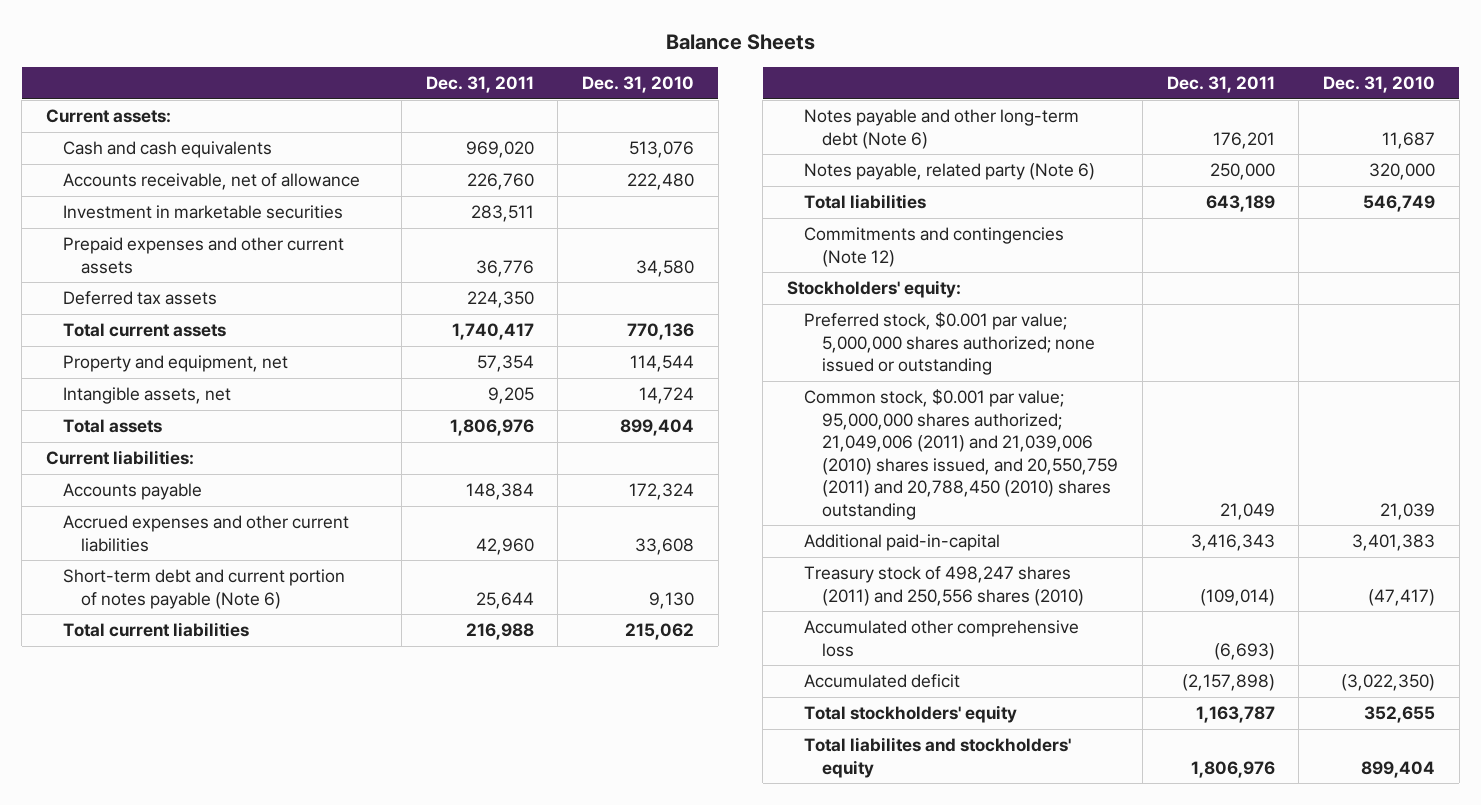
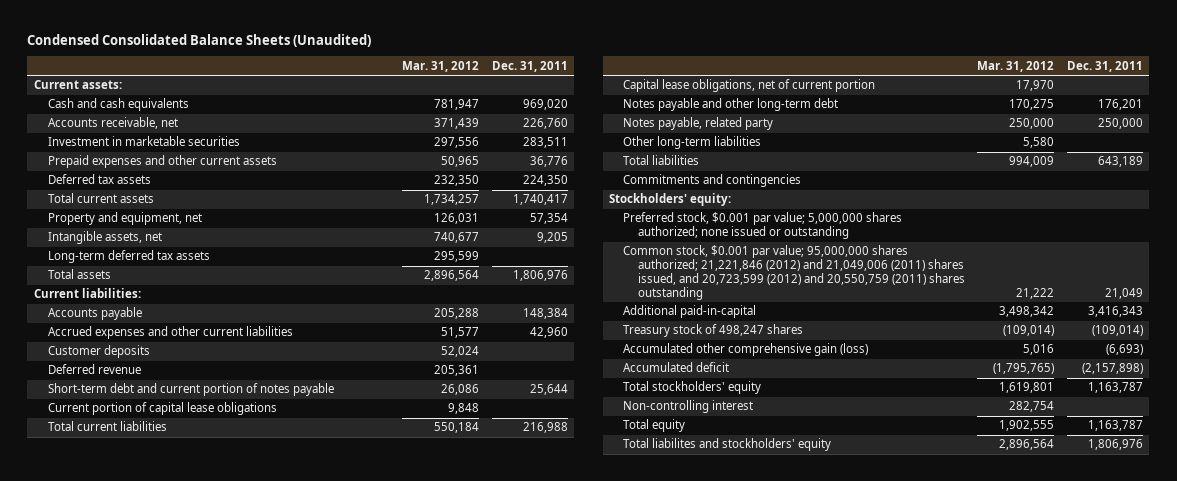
- Balance Sheets
+ Condensed Consolidated Balance Sheets (Unaudited)
- | Dec. 31, 2011 | Dec. 31, 2010
+ | Mar. 31, 2012 | Dec. 31, 2011
- Accounts receivable, net of allowance | 226,760 | 222,480
+ Accounts receivable, net | 371,439 | 226,760
+ Long-term deferred tax assets | 295,599 |
- Short-term debt and current portion of notes payable (Note 6) | 25,644 | 9,130
+ Customer deposits | 52,024 |
+ Deferred revenue | 205,361 |
+ Short-term debt and current portion of notes payable | 26,086 | 25,644
+ Current portion of capital lease obligations | 9,848 |
- Notes payable and other long-term debt (Note 6) | 176,201 | 11,687
- Notes payable, related party (Note 6) | 250,000 | 320,000
+ Capital lease obligations, net of current portion | 17,970 |
+ Notes payable and other long-term debt | 170,275 | 176,201
+ Notes payable, related party | 250,000 | 250,000
+ Other long-term liabilities | 5,580 |
- Commitments and contingencies (Note 12)
+ Commitments and contingencies
- Common stock, $0.001 par value; 95,000,000 shares authorized; 21,049,006 (2011) and 21,039,006 (2010) shares issued, and 20,550,759 (2011) and 20,788,450 (2010) shares outstanding | 21,049 | 21,039
+ Common stock, $0.001 par value; 95,000,000 shares authorized; 21,221,846 (2012) and 21,049,006 (2011) shares issued, and 20,723,599 (2012) and 20,550,759 (2011) shares outstanding | 21,222 | 21,049
- Treasury stock of 498,247 shares (2011) and 250,556 shares (2010) | (109,014) | (47,417)
- Accumulated other comprehensive loss | (6,693) |
+ Treasury stock of 498,247 shares | (109,014) | (109,014)
+ Accumulated other comprehensive gain (loss) | 5,016 | (6,693)
+ Non-controlling interest | 282,754 |
+ Total equity | 1,902,555 | 1,163,787

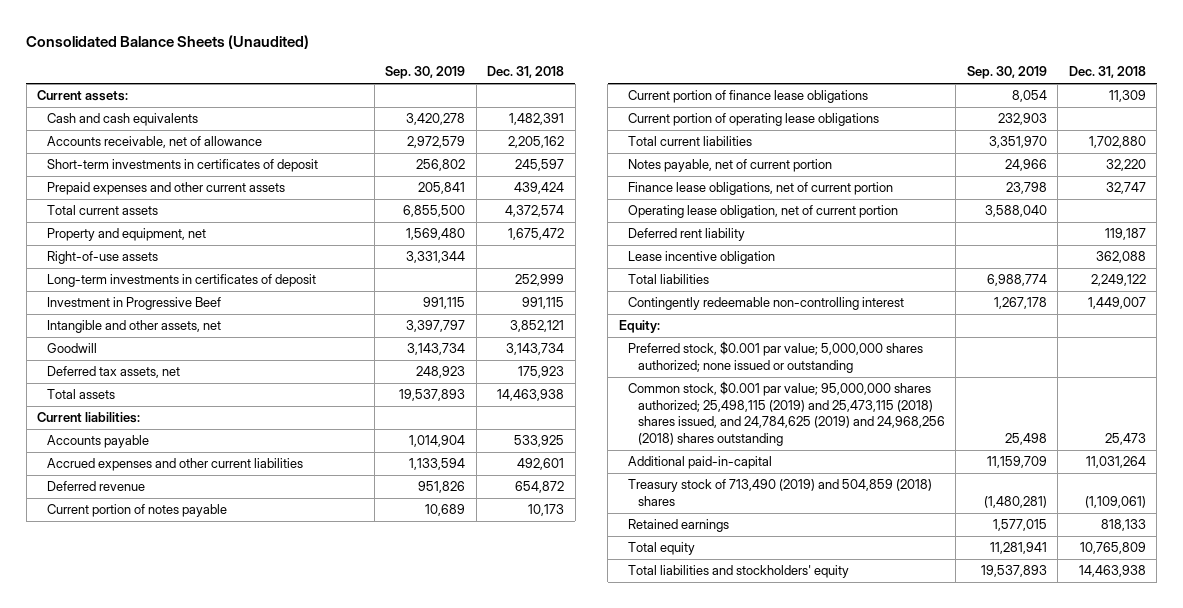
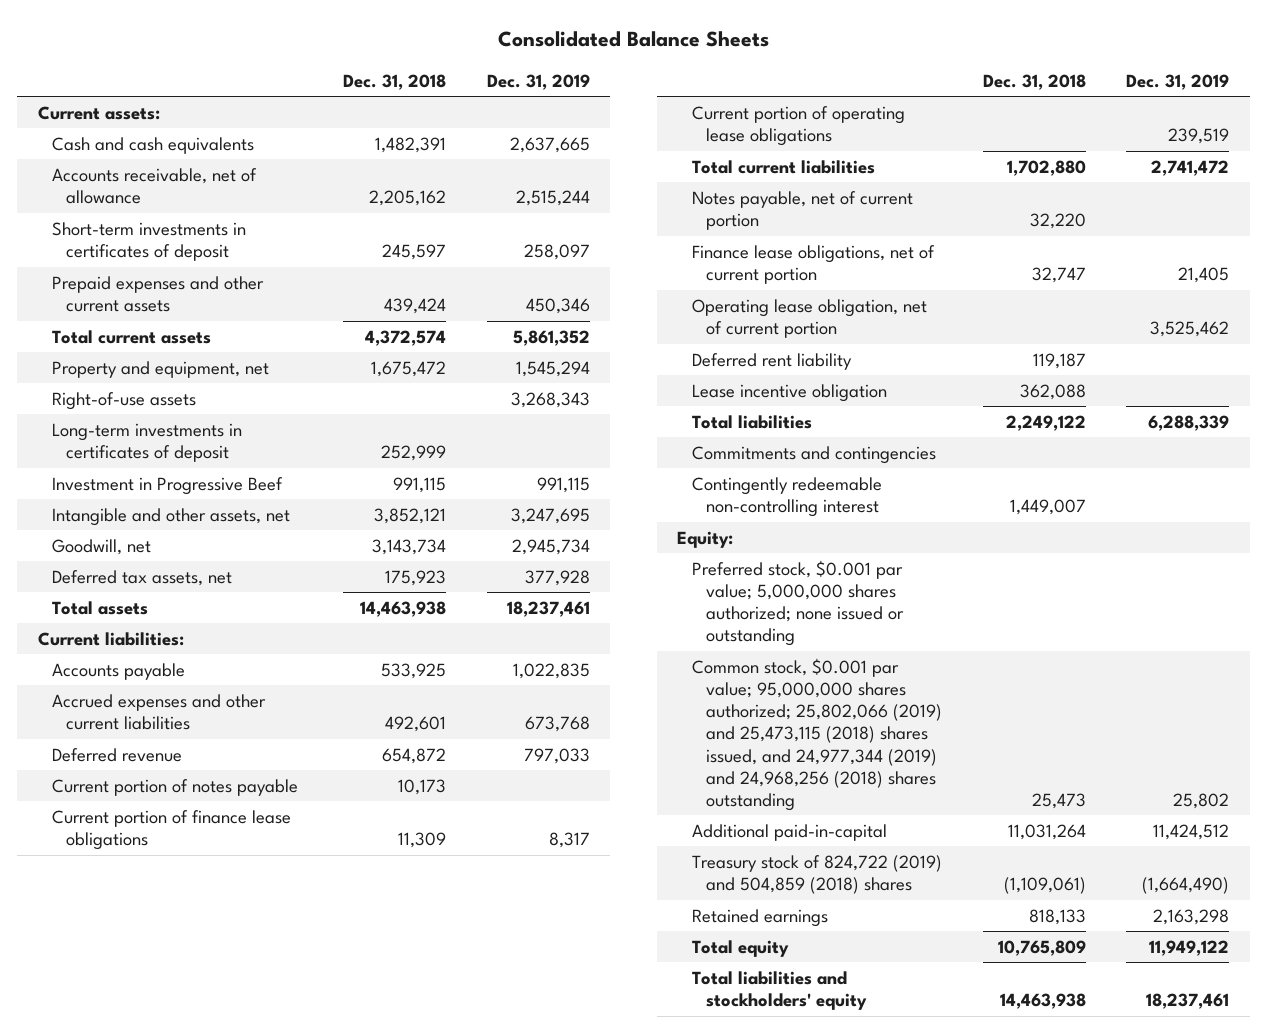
- Consolidated Balance Sheets (Unaudited)
+ Consolidated Balance Sheets
- | Sep. 30, 2019 | Dec. 31, 2018
+ | Dec. 31, 2018 | Dec. 31, 2019
- Goodwill | 3,143,734 | 3,143,734
+ Goodwill, net | 3,143,734 | 2,945,734
+ Commitments and contingencies
- Common stock, $0.001 par value; 95,000,000 shares authorized; 25,498,115 (2019) and 25,473,115 (2018) shares issued, and 24,784,625 (2019) and 24,968,256 (2018) shares outstanding | 25,498 | 25,473
+ Common stock, $0.001 par value; 95,000,000 shares authorized; 25,802,066 (2019) and 25,473,115 (2018) shares issued, and 24,977,344 (2019) and 24,968,256 (2018) shares outstanding | 25,473 | 25,802
- Treasury stock of 713,490 (2019) and 504,859 (2018) shares | (1,480,281) | (1,109,061)
+ Treasury stock of 824,722 (2019) and 504,859 (2018) shares | (1,109,061) | (1,664,490)

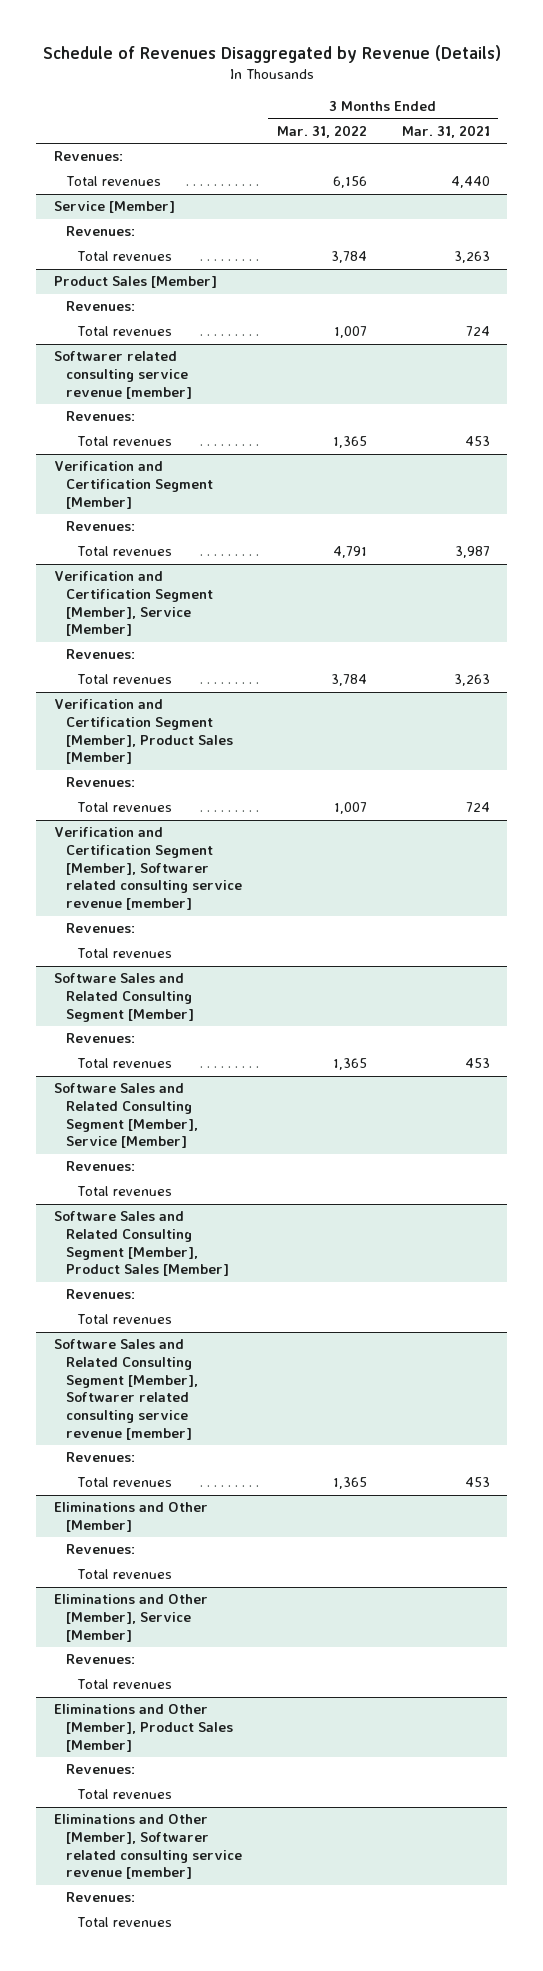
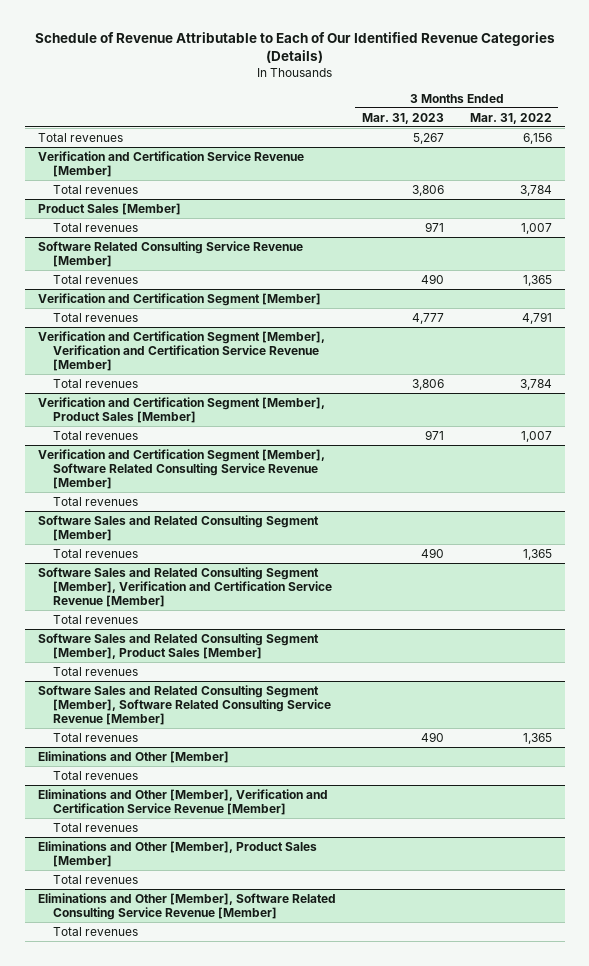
- Schedule of Revenues Disaggregated by Revenue (Details)
+ Schedule of Revenue Attributable to Each of Our Identified Revenue Categories (Details)
- | 3 Months Ended Mar. 31, 2022 | 3 Months Ended Mar. 31, 2021
+ | 3 Months Ended Mar. 31, 2023 | 3 Months Ended Mar. 31, 2022
- Revenues:
- Service [Member]
- Revenues:
+ Verification and Certification Service Revenue [Member]
@ Product Sales [Member]
- Revenues:
- Softwarer related consulting service revenue [member]
- Revenues:
+ Software Related Consulting Service Revenue [Member]
@ Verification and Certification Segment [Member]
- Revenues:
- Verification and Certification Segment [Member], Service [Member]
- Revenues:
+ Verification and Certification Segment [Member], Verification and Certification Service Revenue [Member]
@ Verification and Certification Segment [Member], Product Sales [Member]
- Revenues:
- Verification and Certification Segment [Member], Softwarer related consulting service revenue [member]
- Revenues:
+ Verification and Certification Segment [Member], Software Related Consulting Service Revenue [Member]
@ Software Sales and Related Consulting Segment [Member]
- Revenues:
- Software Sales and Related Consulting Segment [Member], Service [Member]
- Revenues:
+ Software Sales and Related Consulting Segment [Member], Verification and Certification Service Revenue [Member]
@ Software Sales and Related Consulting Segment [Member], Product Sales [Member]
- Revenues:
- Software Sales and Related Consulting Segment [Member], Softwarer related consulting service revenue [member]
- Revenues:
+ Software Sales and Related Consulting Segment [Member], Software Related Consulting Service Revenue [Member]
@ Eliminations and Other [Member]
- Revenues:
- Eliminations and Other [Member], Service [Member]
- Revenues:
+ Eliminations and Other [Member], Verification and Certification Service Revenue [Member]
@ Eliminations and Other [Member], Product Sales [Member]
- Revenues:
- Eliminations and Other [Member], Softwarer related consulting service revenue [member]
- Revenues:
+ Eliminations and Other [Member], Software Related Consulting Service Revenue [Member]

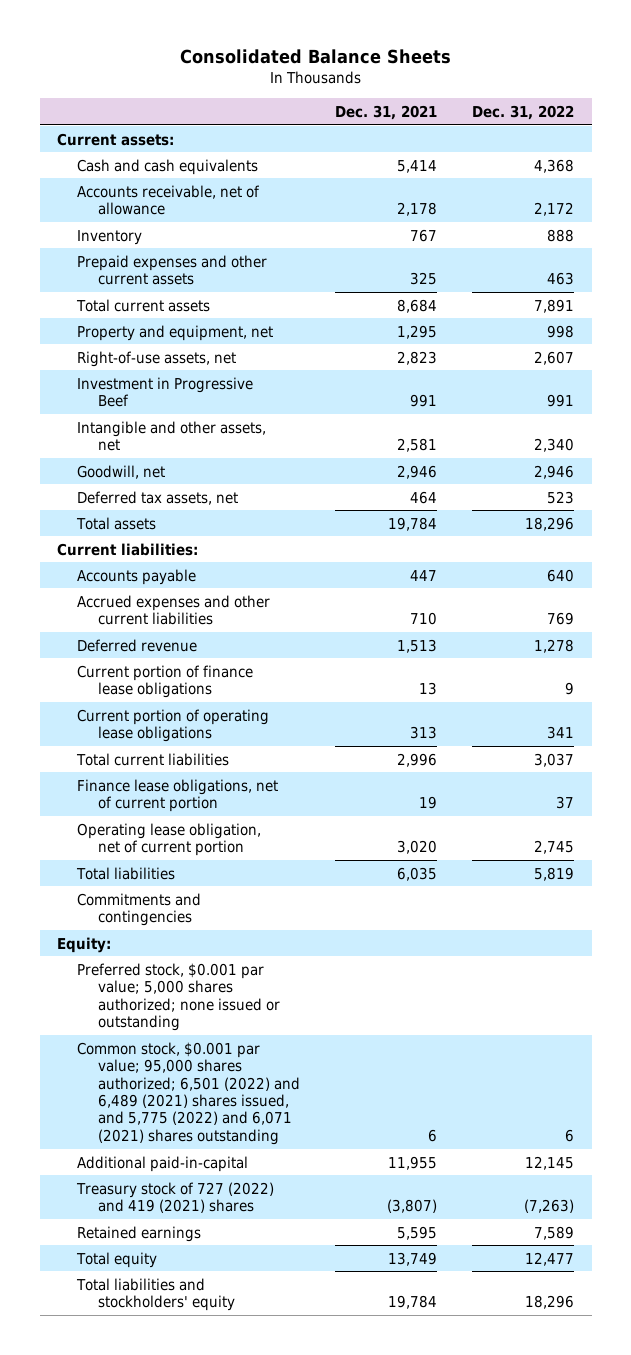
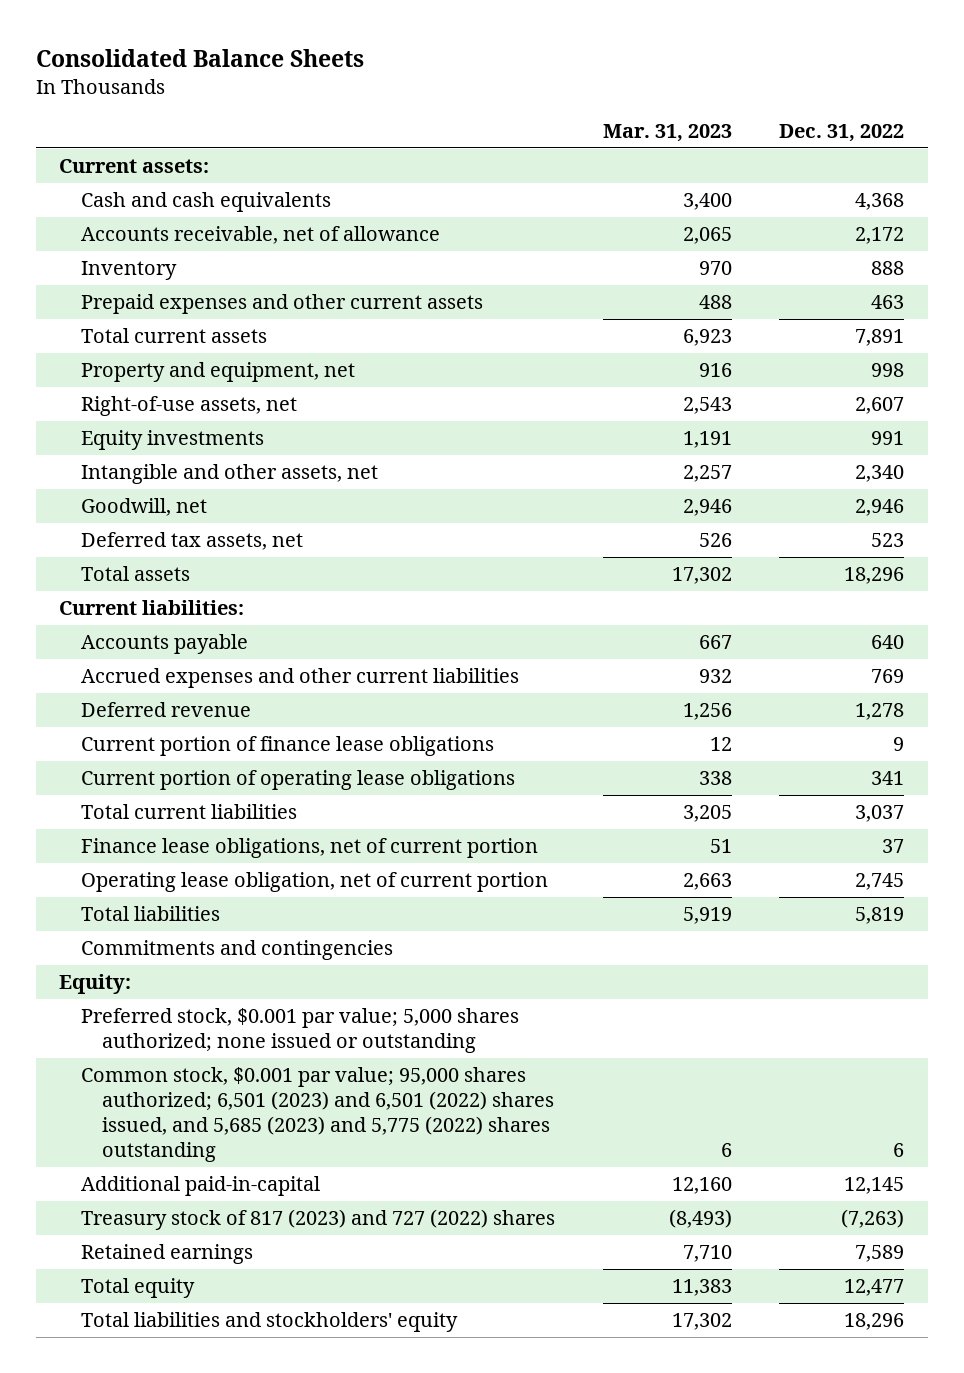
- | Dec. 31, 2021 | Dec. 31, 2022
+ | Mar. 31, 2023 | Dec. 31, 2022
- Investment in Progressive Beef | 991 | 991
+ Equity investments | 1,191 | 991
- Common stock, $0.001 par value; 95,000 shares authorized; 6,501 (2022) and 6,489 (2021) shares issued, and 5,775 (2022) and 6,071 (2021) shares outstanding | 6 | 6
+ Common stock, $0.001 par value; 95,000 shares authorized; 6,501 (2023) and 6,501 (2022) shares issued, and 5,685 (2023) and 5,775 (2022) shares outstanding | 6 | 6
- Treasury stock of 727 (2022) and 419 (2021) shares | (3,807) | (7,263)
+ Treasury stock of 817 (2023) and 727 (2022) shares | (8,493) | (7,263)

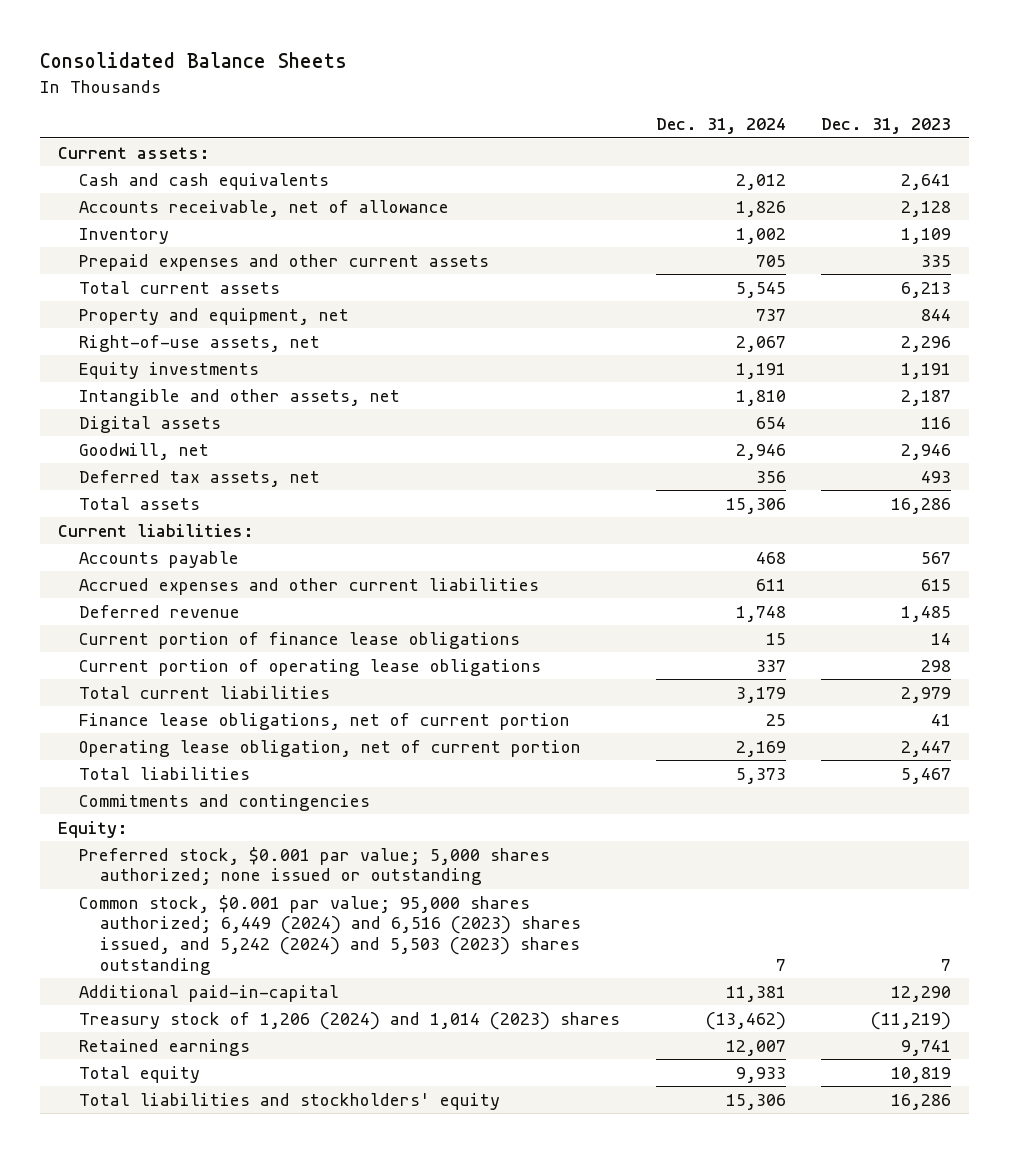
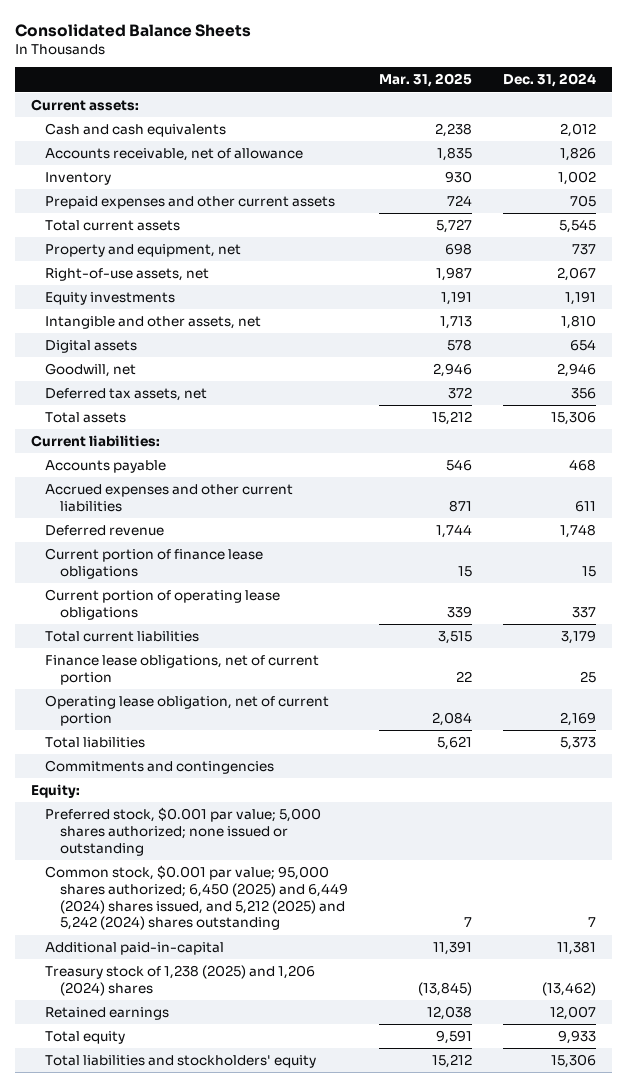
- | Dec. 31, 2024 | Dec. 31, 2023
+ | Mar. 31, 2025 | Dec. 31, 2024
- Common stock, $0.001 par value; 95,000 shares authorized; 6,449 (2024) and 6,516 (2023) shares issued, and 5,242 (2024) and 5,503 (2023) shares outstanding | 7 | 7
+ Common stock, $0.001 par value; 95,000 shares authorized; 6,450 (2025) and 6,449 (2024) shares issued, and 5,212 (2025) and 5,242 (2024) shares outstanding | 7 | 7
- Treasury stock of 1,206 (2024) and 1,014 (2023) shares | (13,462) | (11,219)
+ Treasury stock of 1,238 (2025) and 1,206 (2024) shares | (13,845) | (13,462)

